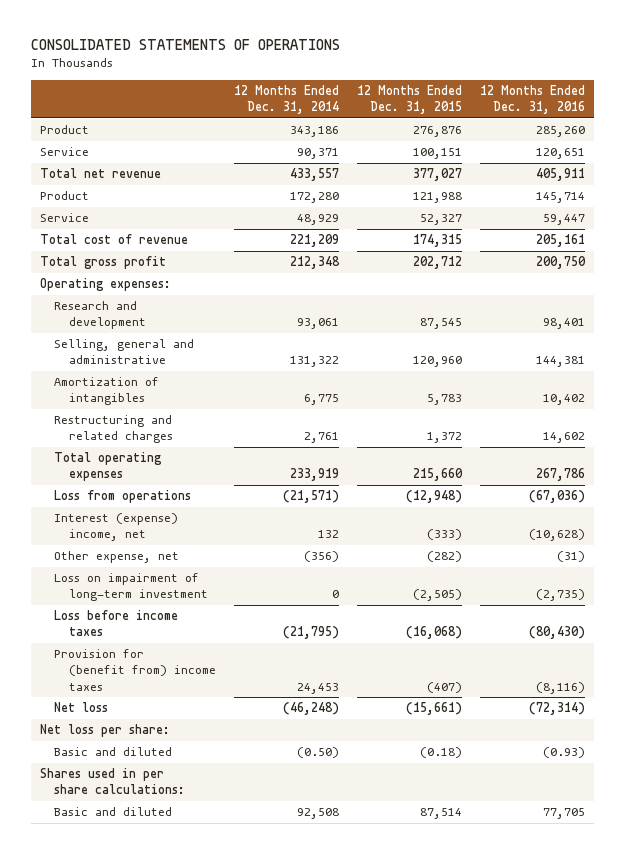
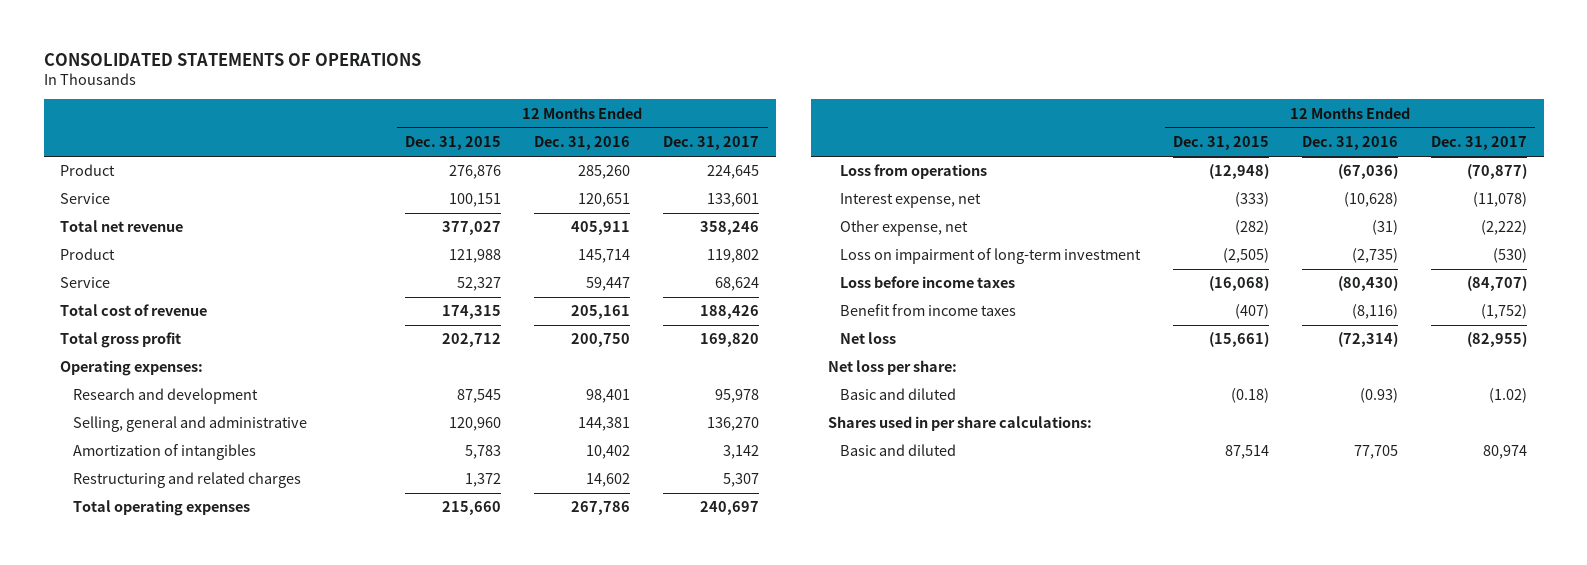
- | 12 Months Ended Dec. 31, 2014 | 12 Months Ended Dec. 31, 2015 | 12 Months Ended Dec. 31, 2016
+ | 12 Months Ended Dec. 31, 2015 | 12 Months Ended Dec. 31, 2016 | 12 Months Ended Dec. 31, 2017
- Interest (expense) income, net | 132 | (333) | (10,628)
+ Interest expense, net | (333) | (10,628) | (11,078)
- Provision for (benefit from) income taxes | 24,453 | (407) | (8,116)
+ Benefit from income taxes | (407) | (8,116) | (1,752)

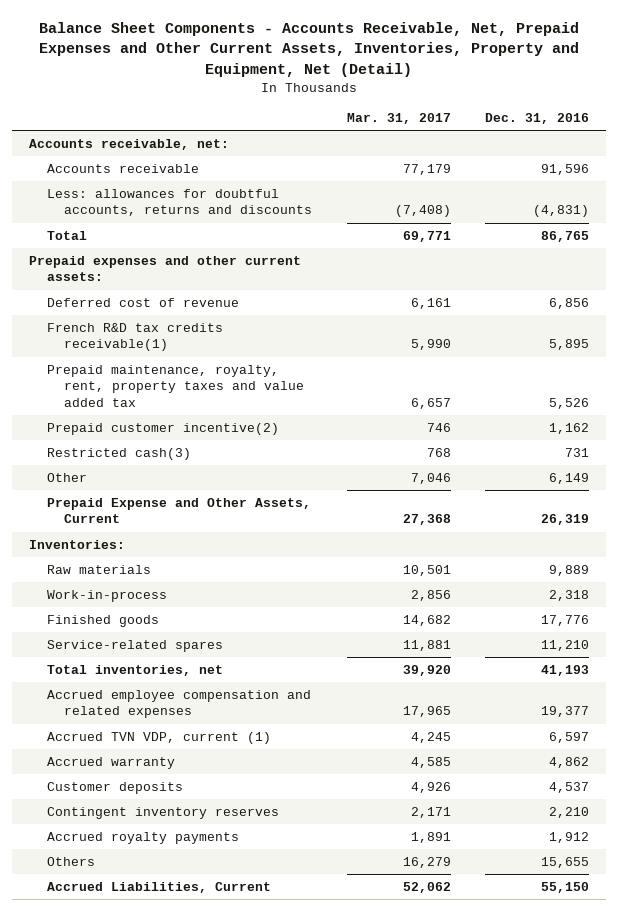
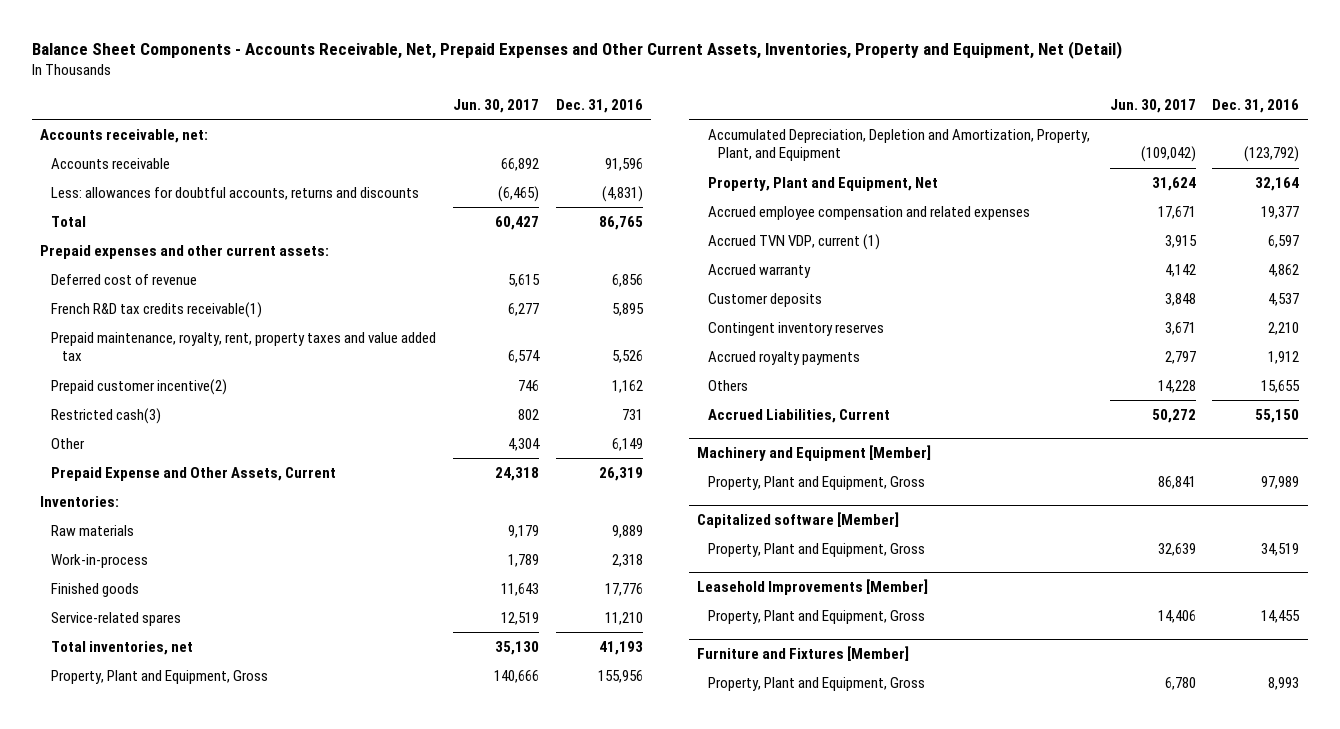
- | Mar. 31, 2017 | Dec. 31, 2016
+ | Jun. 30, 2017 | Dec. 31, 2016
+ Property, Plant and Equipment, Gross | 140,666 | 155,956
+ Accumulated Depreciation, Depletion and Amortization, Property, Plant, and Equipment | (109,042) | (123,792)
+ Property, Plant and Equipment, Net | 31,624 | 32,164
+ Machinery and Equipment [Member]
+ Property, Plant and Equipment, Gross | 86,841 | 97,989
+ Capitalized software [Member]
+ Property, Plant and Equipment, Gross | 32,639 | 34,519
+ Leasehold Improvements [Member]
+ Property, Plant and Equipment, Gross | 14,406 | 14,455
+ Furniture and Fixtures [Member]
+ Property, Plant and Equipment, Gross | 6,780 | 8,993

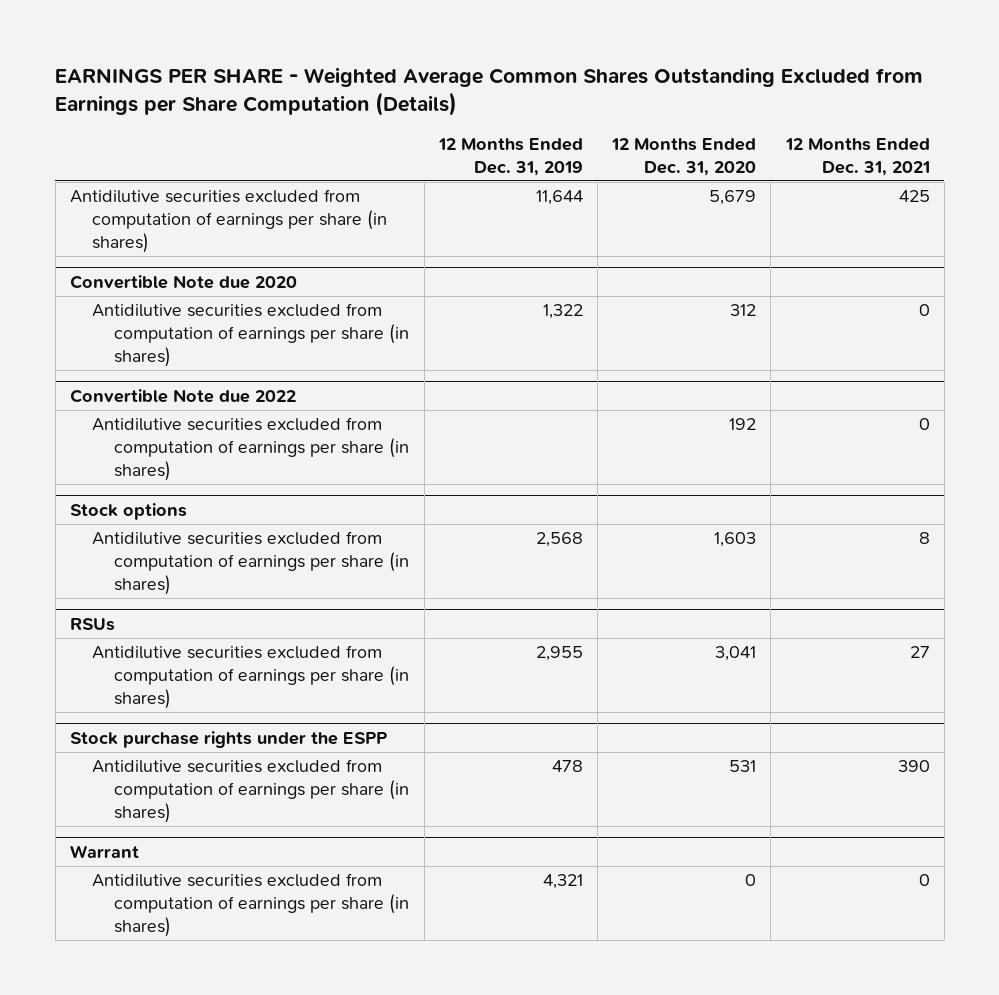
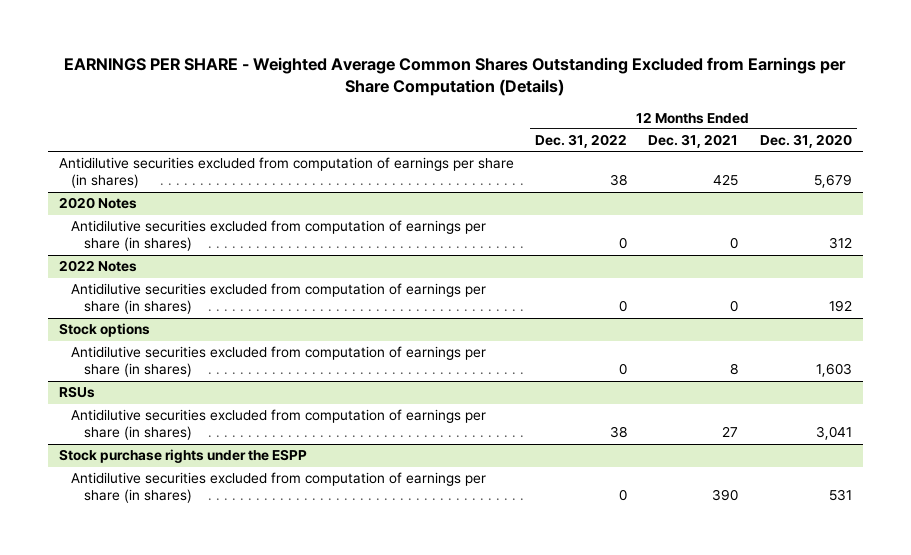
- | 12 Months Ended Dec. 31, 2019 | 12 Months Ended Dec. 31, 2020 | 12 Months Ended Dec. 31, 2021
+ | 12 Months Ended Dec. 31, 2022 | 12 Months Ended Dec. 31, 2021 | 12 Months Ended Dec. 31, 2020
- Convertible Note due 2020
+ 2020 Notes
- Convertible Note due 2022
+ 2022 Notes
- Warrant
- Antidilutive securities excluded from computation of earnings per share (in shares) | 4,321 | 0 | 0

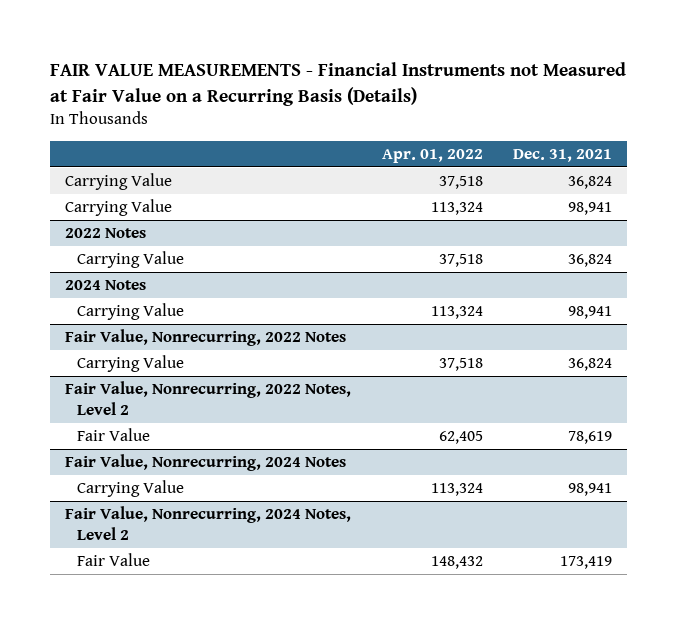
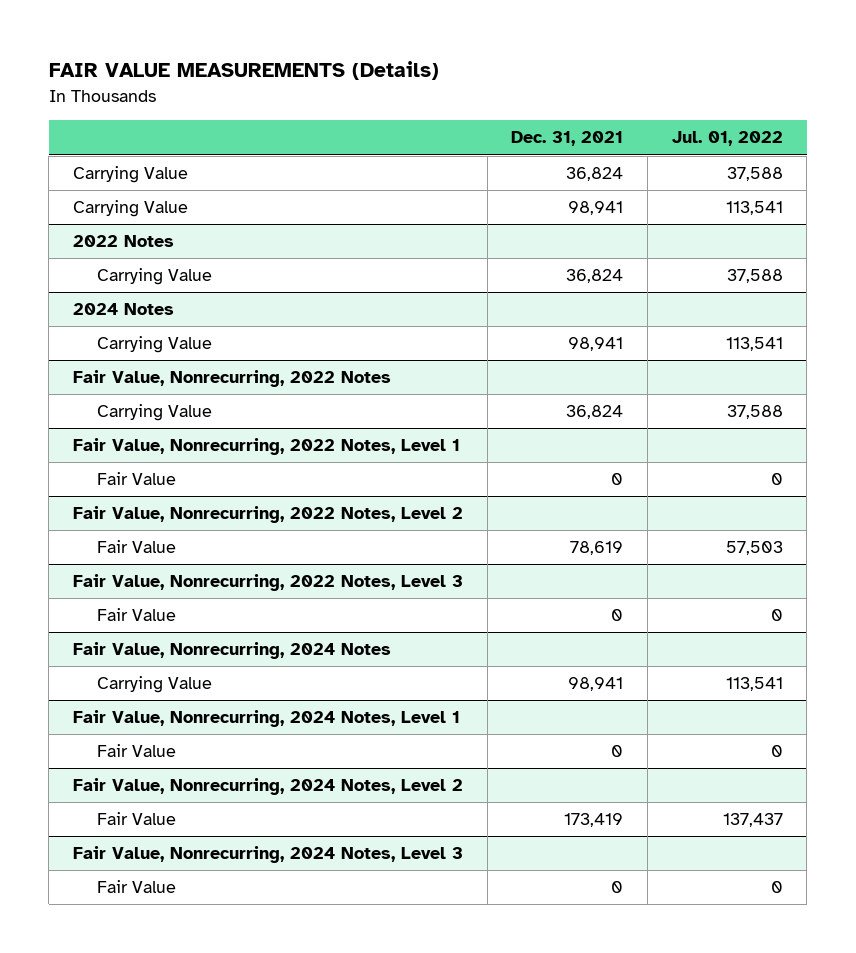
- FAIR VALUE MEASUREMENTS - Financial Instruments not Measured at Fair Value on a Recurring Basis (Details)
+ FAIR VALUE MEASUREMENTS (Details)
- | Apr. 01, 2022 | Dec. 31, 2021
+ | Dec. 31, 2021 | Jul. 01, 2022
+ Fair Value, Nonrecurring, 2022 Notes, Level 1
+ Fair Value | 0 | 0
+ Fair Value, Nonrecurring, 2022 Notes, Level 3
+ Fair Value | 0 | 0
+ Fair Value, Nonrecurring, 2024 Notes, Level 1
+ Fair Value | 0 | 0
+ Fair Value, Nonrecurring, 2024 Notes, Level 3
+ Fair Value | 0 | 0

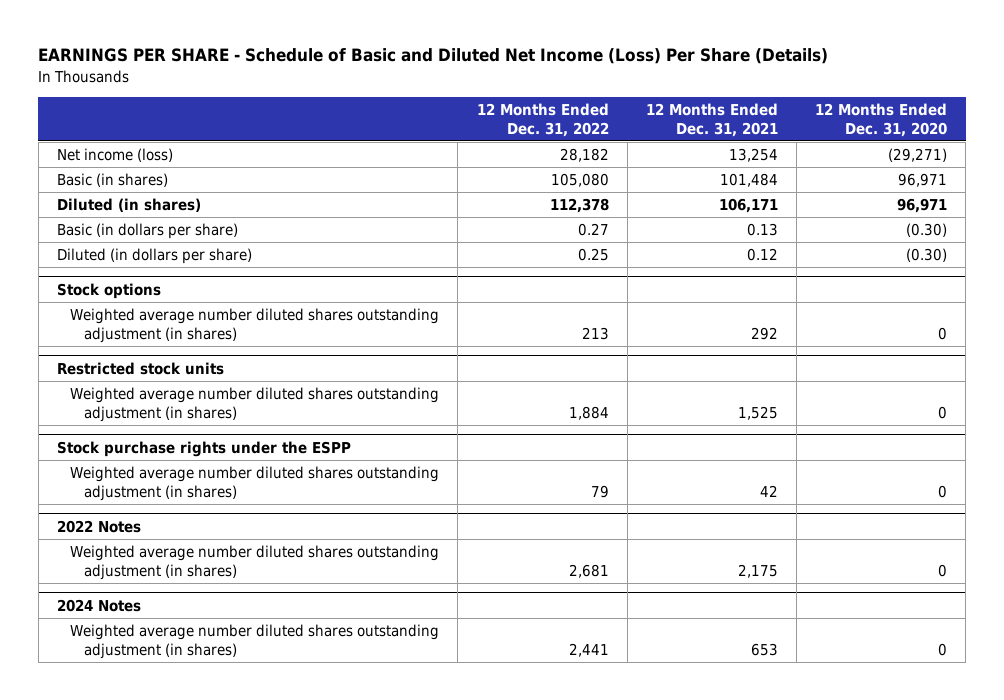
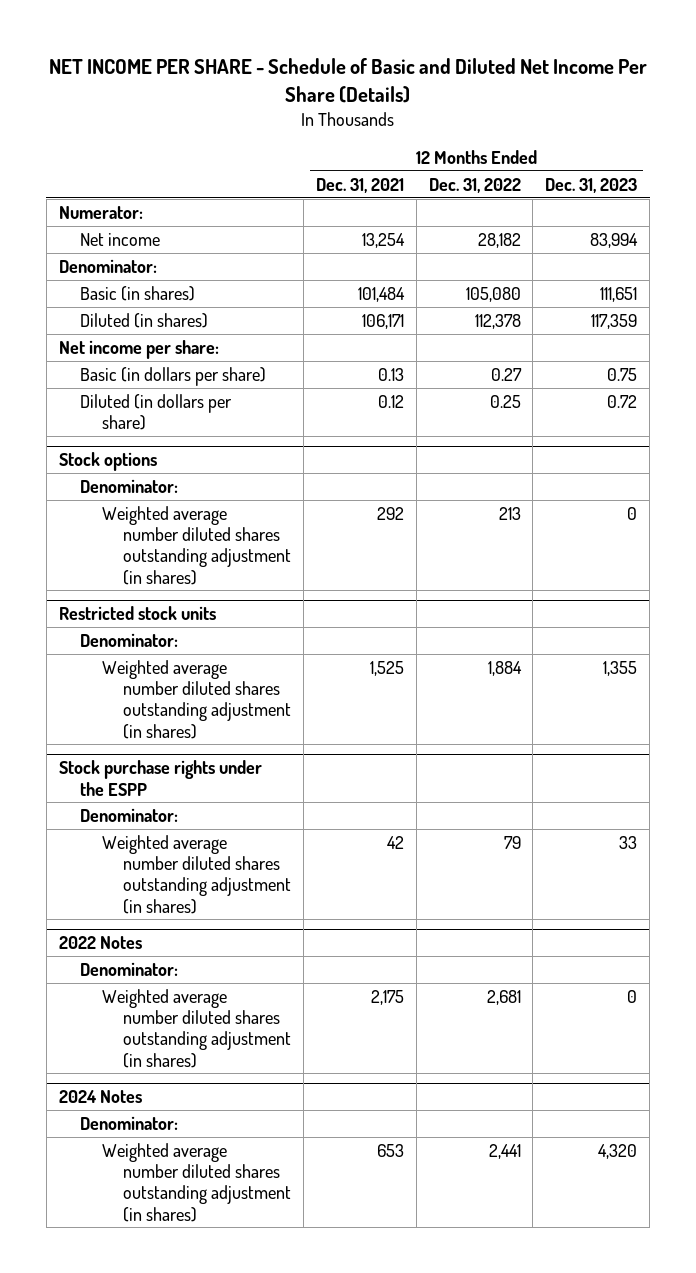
- EARNINGS PER SHARE - Schedule of Basic and Diluted Net Income (Loss) Per Share (Details)
+ NET INCOME PER SHARE - Schedule of Basic and Diluted Net Income Per Share (Details)
- | 12 Months Ended Dec. 31, 2022 | 12 Months Ended Dec. 31, 2021 | 12 Months Ended Dec. 31, 2020
+ | 12 Months Ended Dec. 31, 2021 | 12 Months Ended Dec. 31, 2022 | 12 Months Ended Dec. 31, 2023
- Net income (loss) | 28,182 | 13,254 | (29,271)
+ Numerator:
+ Net income | 13,254 | 28,182 | 83,994
+ Denominator:
+ Net income per share:
@ Stock options
+ Denominator:
@ Restricted stock units
+ Denominator:
@ Stock purchase rights under the ESPP
+ Denominator:
@ 2022 Notes
+ Denominator:
@ 2024 Notes
+ Denominator:

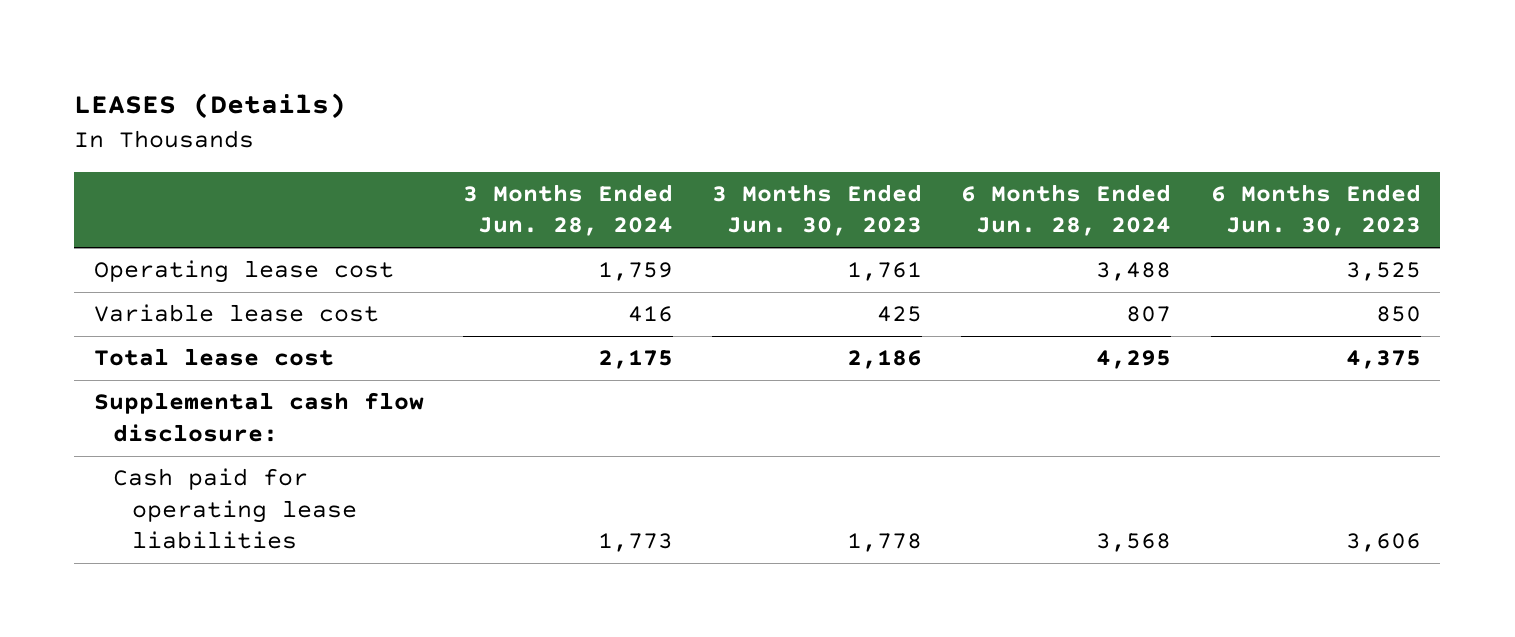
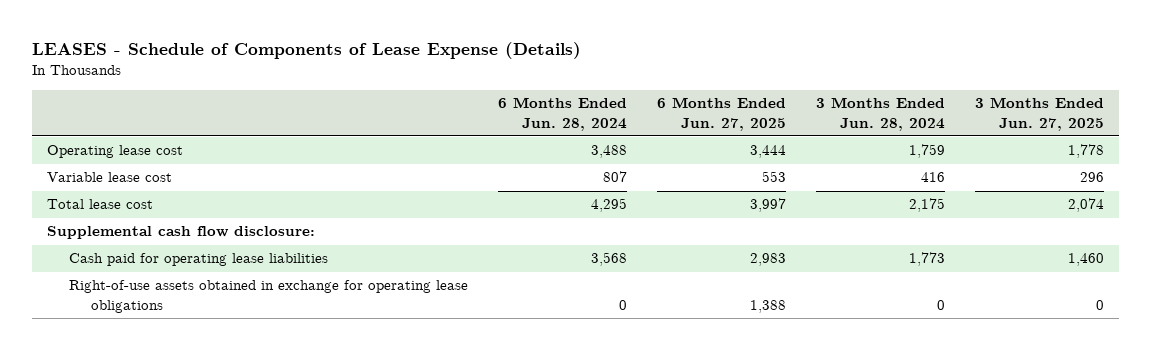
- LEASES (Details)
+ LEASES - Schedule of Components of Lease Expense (Details)
- | 3 Months Ended Jun. 28, 2024 | 3 Months Ended Jun. 30, 2023 | 6 Months Ended Jun. 28, 2024 | 6 Months Ended Jun. 30, 2023
+ | 6 Months Ended Jun. 28, 2024 | 6 Months Ended Jun. 27, 2025 | 3 Months Ended Jun. 28, 2024 | 3 Months Ended Jun. 27, 2025
+ Right-of-use assets obtained in exchange for operating lease obligations | 0 | 1,388 | 0 | 0

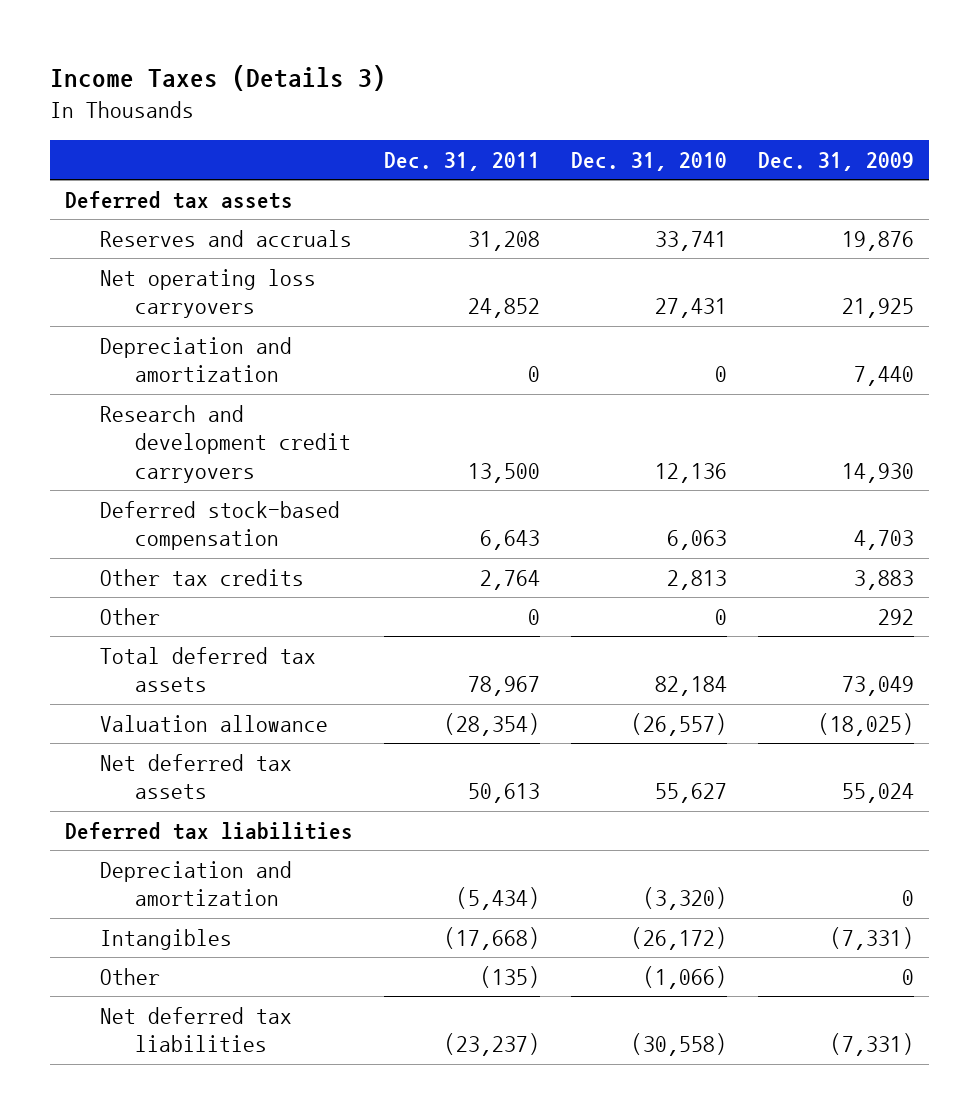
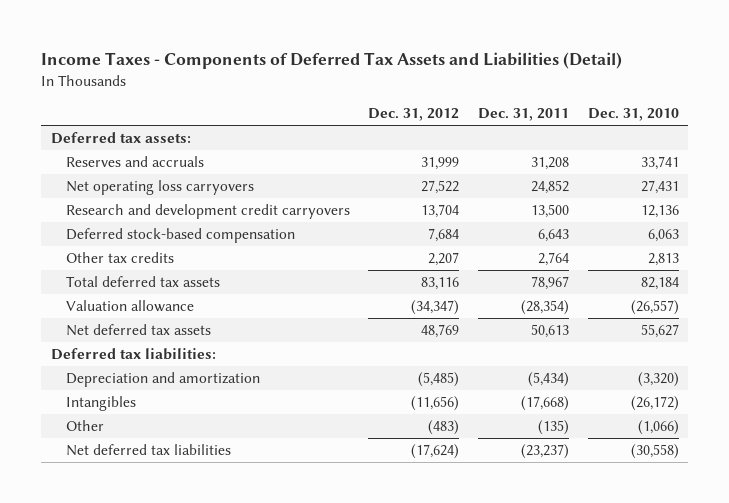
- Income Taxes (Details 3)
+ Income Taxes - Components of Deferred Tax Assets and Liabilities (Detail)
- | Dec. 31, 2011 | Dec. 31, 2010 | Dec. 31, 2009
+ | Dec. 31, 2012 | Dec. 31, 2011 | Dec. 31, 2010
- Deferred tax assets
+ Deferred tax assets:
- Depreciation and amortization | 0 | 0 | 7,440
- Other | 0 | 0 | 292
- Deferred tax liabilities
+ Deferred tax liabilities:

